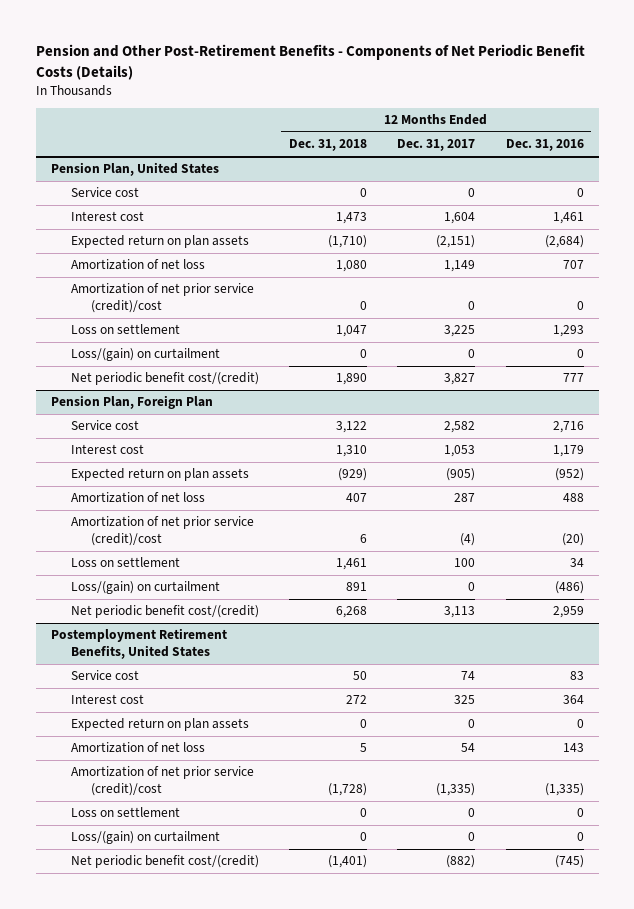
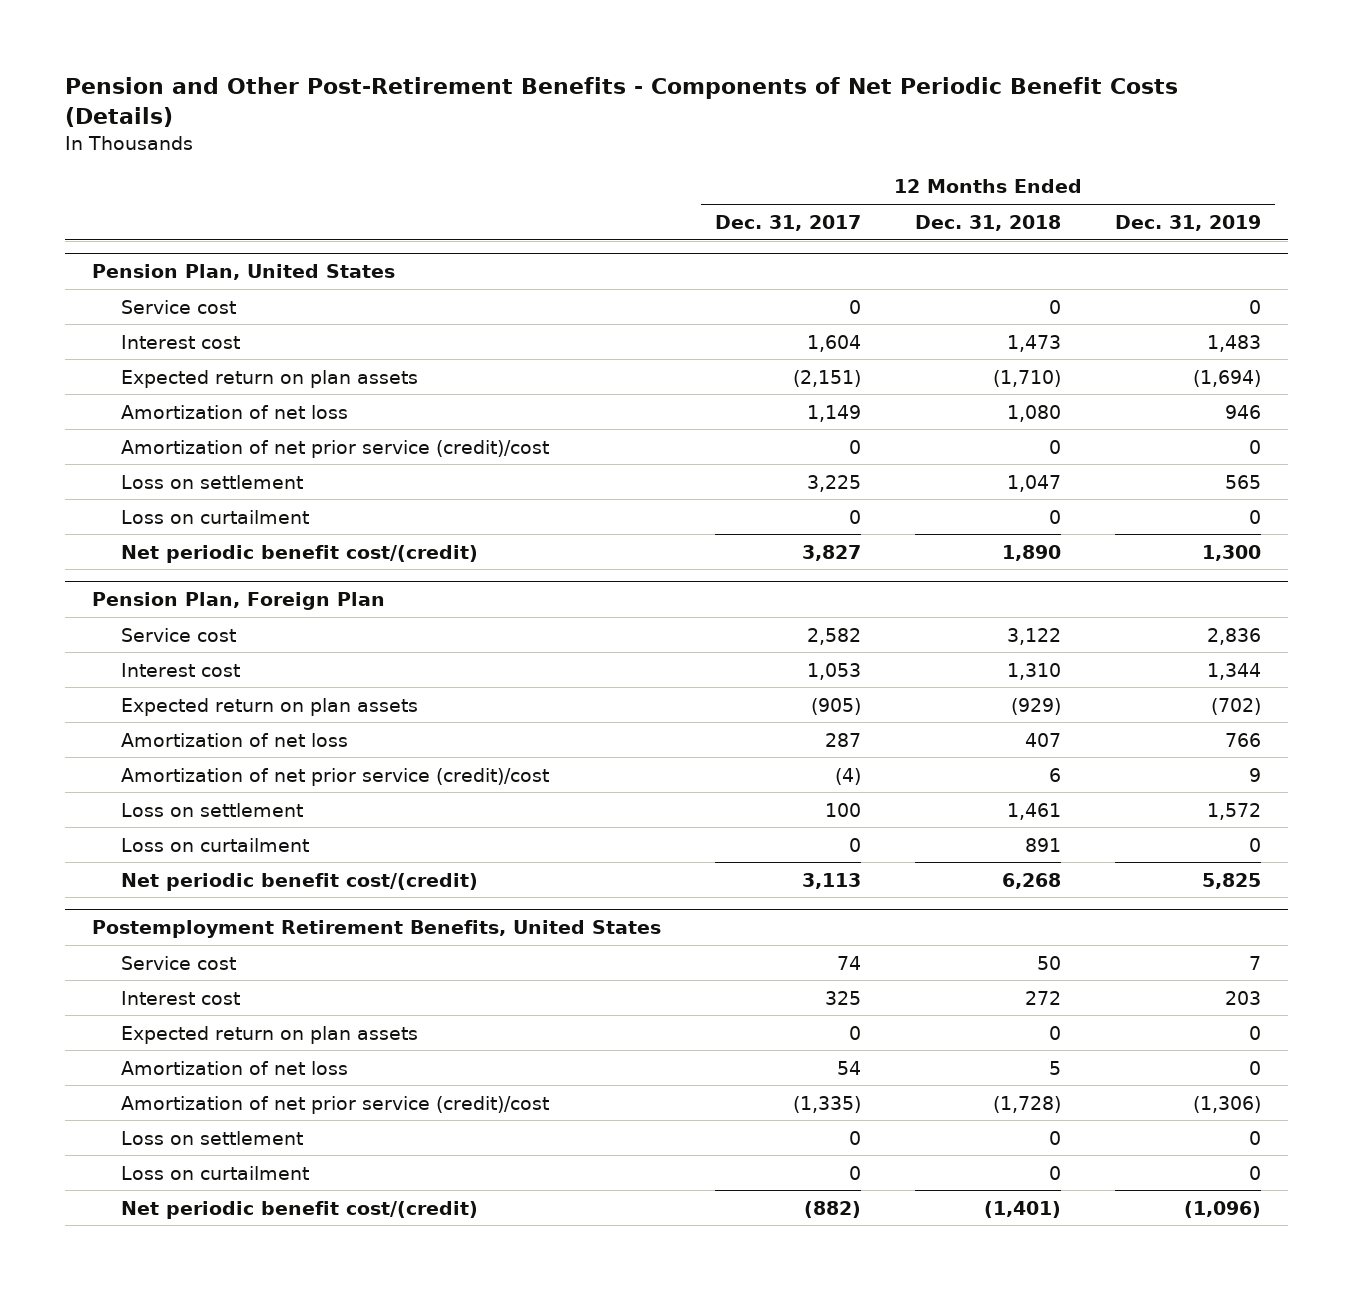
- | 12 Months Ended Dec. 31, 2018 | 12 Months Ended Dec. 31, 2017 | 12 Months Ended Dec. 31, 2016
+ | 12 Months Ended Dec. 31, 2017 | 12 Months Ended Dec. 31, 2018 | 12 Months Ended Dec. 31, 2019
@ Pension Plan, United States
- Loss/(gain) on curtailment | 0 | 0 | 0
+ Loss on curtailment | 0 | 0 | 0
@ Pension Plan, Foreign Plan
- Loss/(gain) on curtailment | 891 | 0 | (486)
+ Loss on curtailment | 0 | 891 | 0
@ Postemployment Retirement Benefits, United States
- Loss/(gain) on curtailment | 0 | 0 | 0
+ Loss on curtailment | 0 | 0 | 0

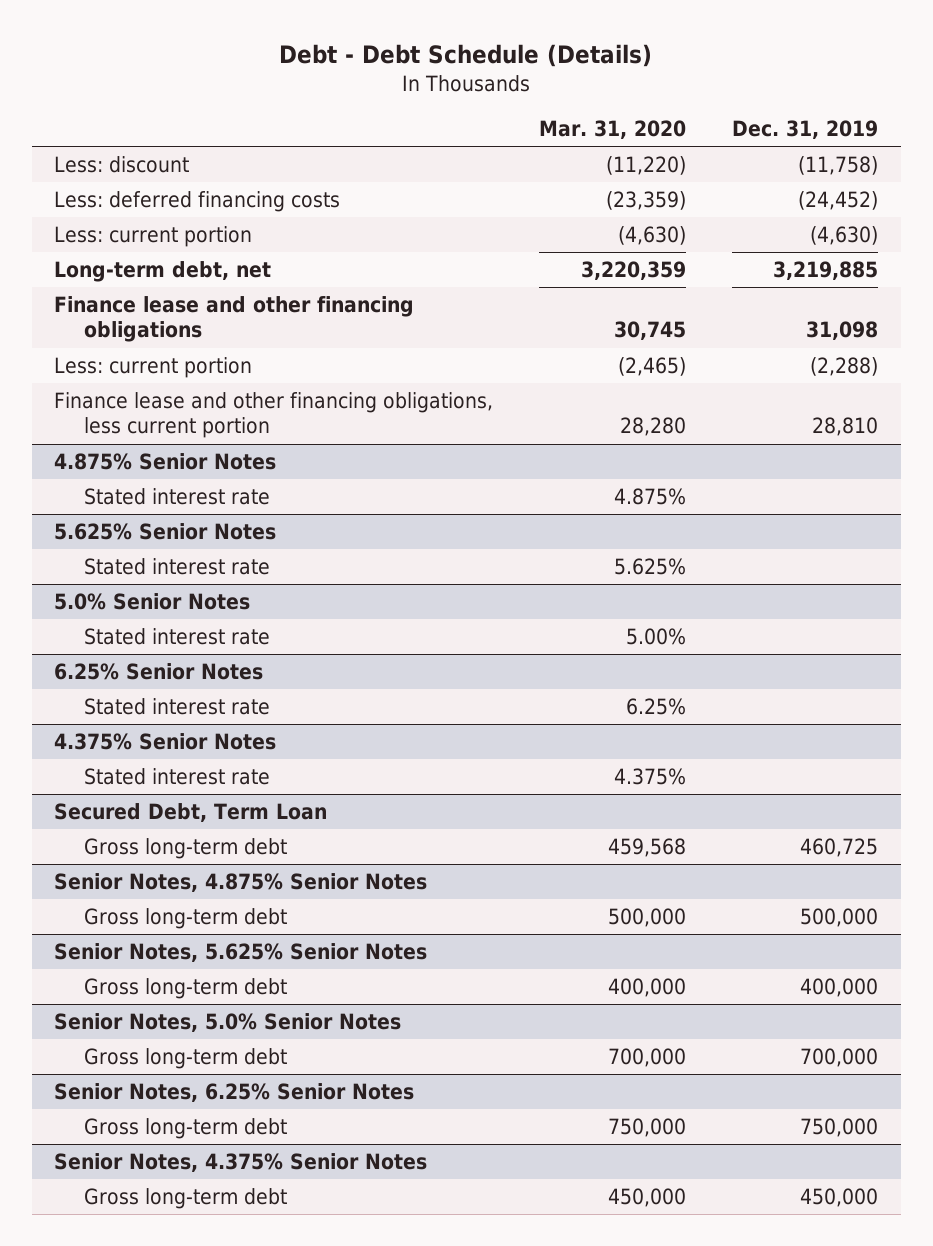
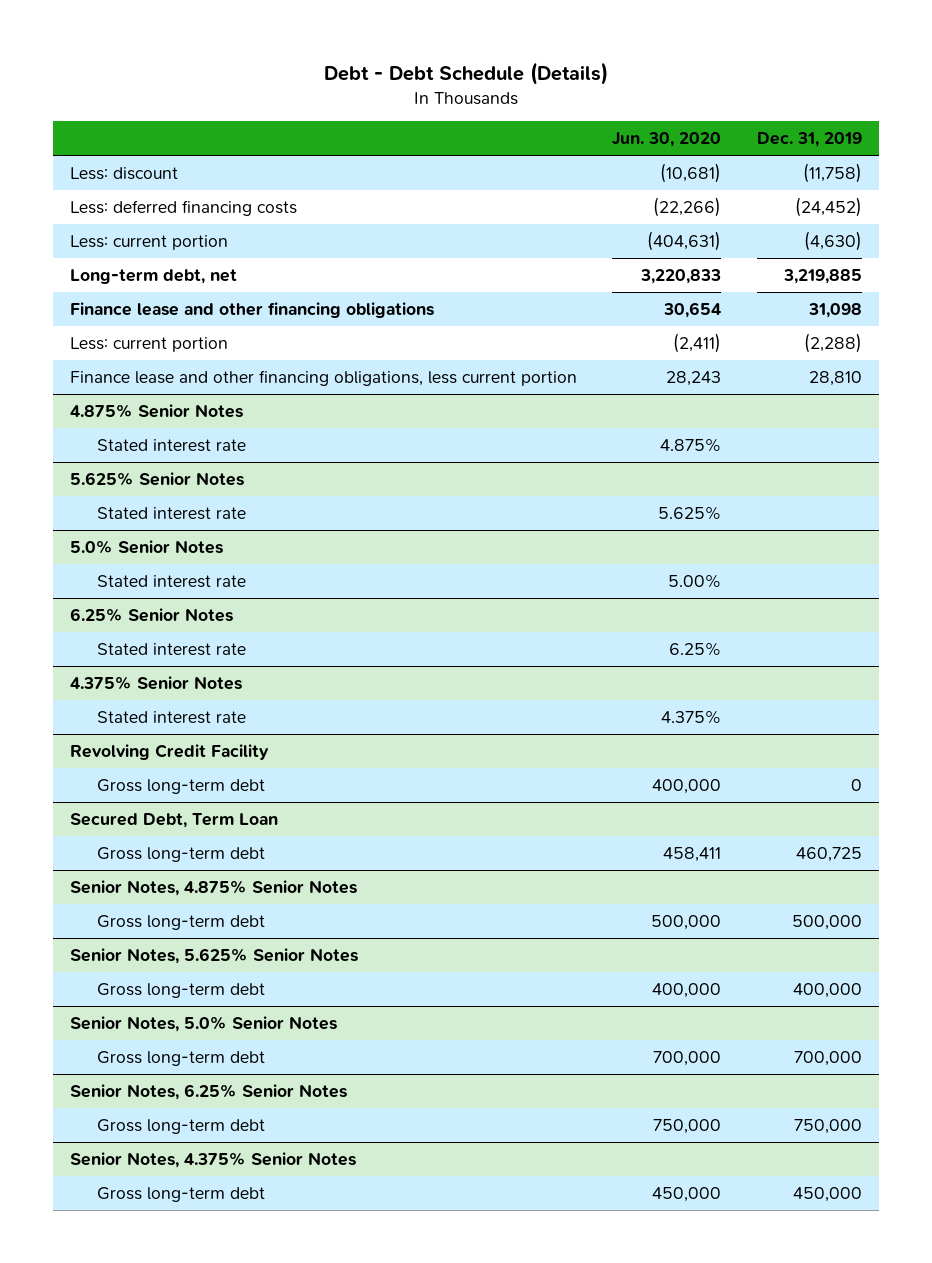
- | Mar. 31, 2020 | Dec. 31, 2019
+ | Jun. 30, 2020 | Dec. 31, 2019
+ Revolving Credit Facility
+ Gross long-term debt | 400,000 | 0

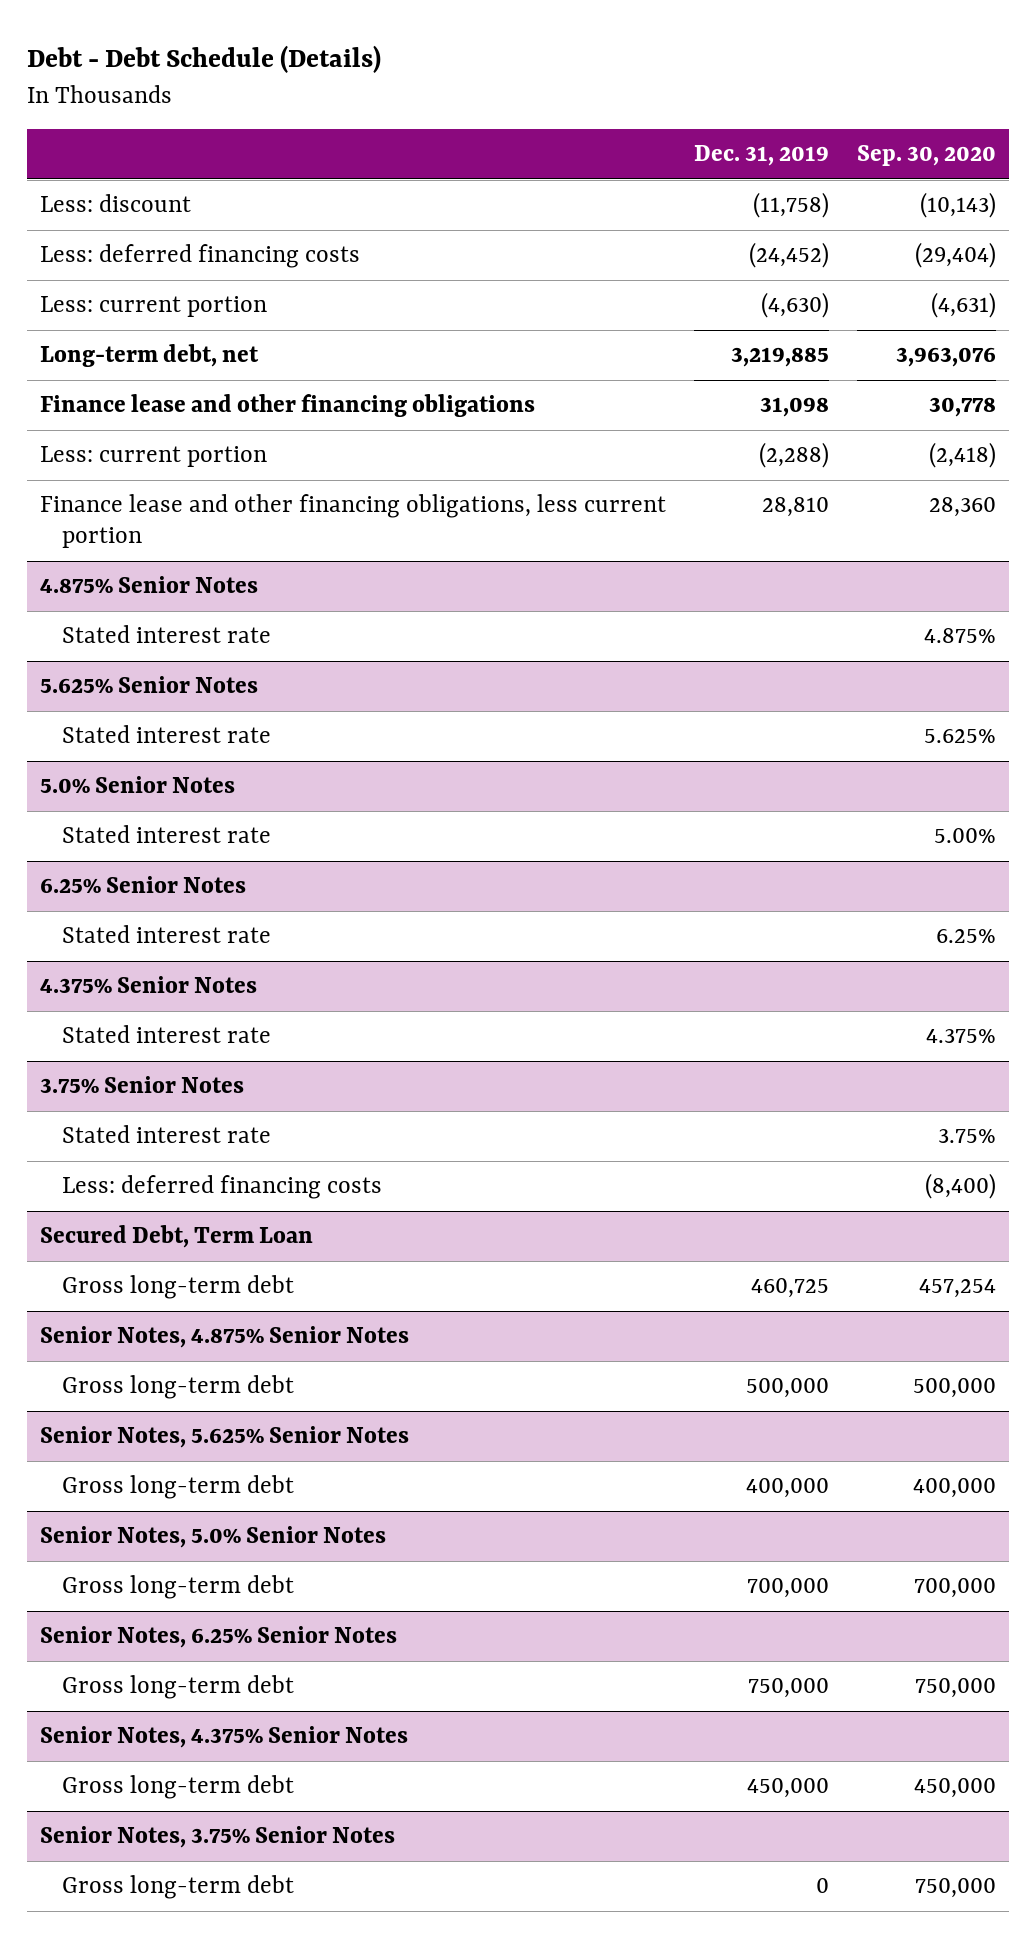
- | Jun. 30, 2020 | Dec. 31, 2019
+ | Dec. 31, 2019 | Sep. 30, 2020
- Revolving Credit Facility
- Gross long-term debt | 400,000 | 0
+ 3.75% Senior Notes
+ Stated interest rate | | 3.75%
+ Less: deferred financing costs | | (8,400)
+ Senior Notes, 3.75% Senior Notes
+ Gross long-term debt | 0 | 750,000

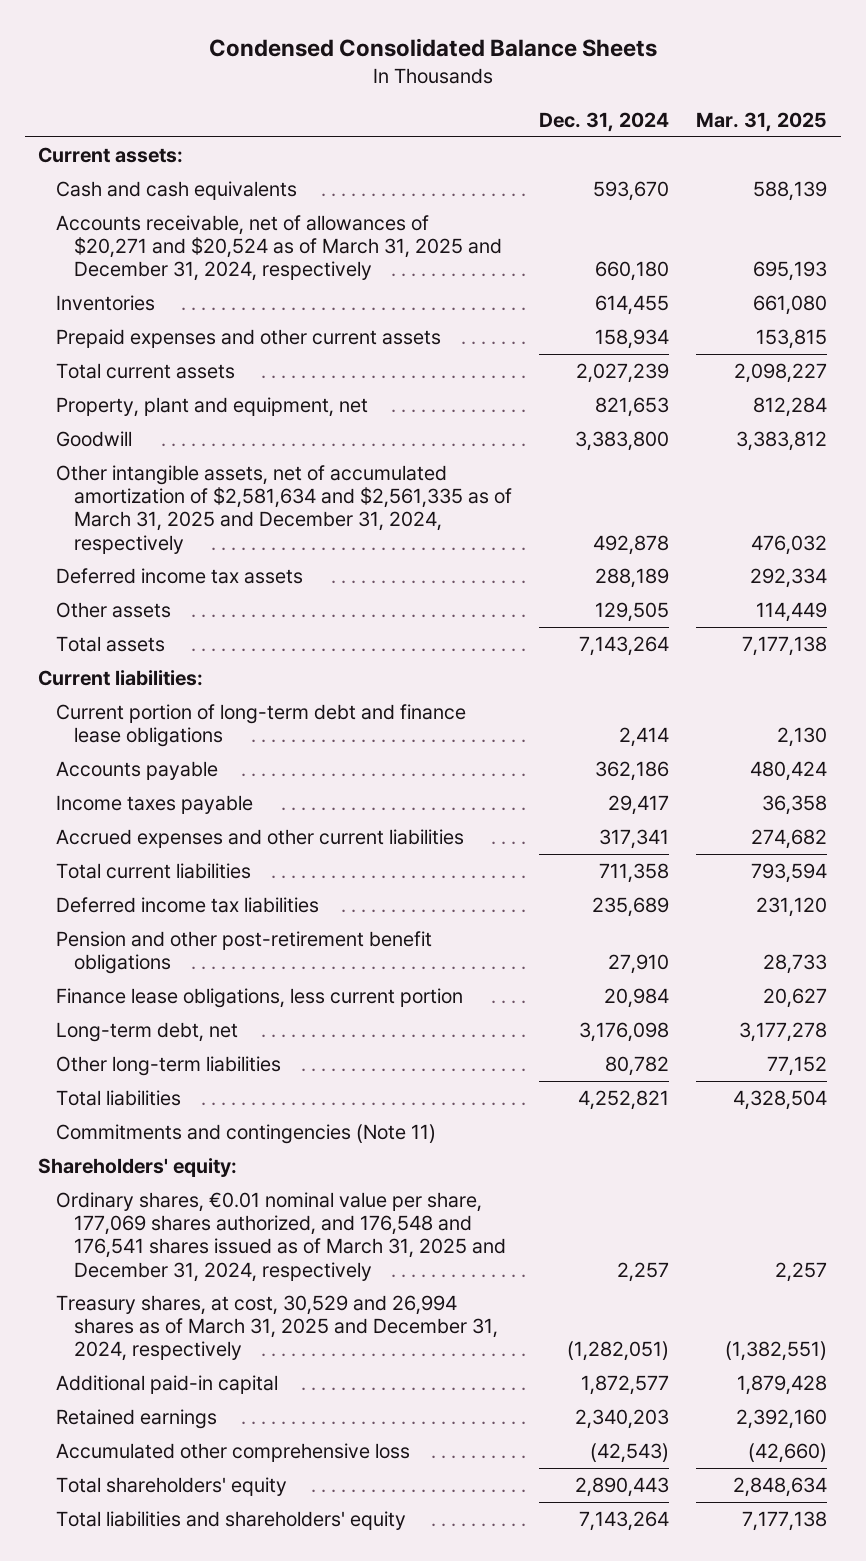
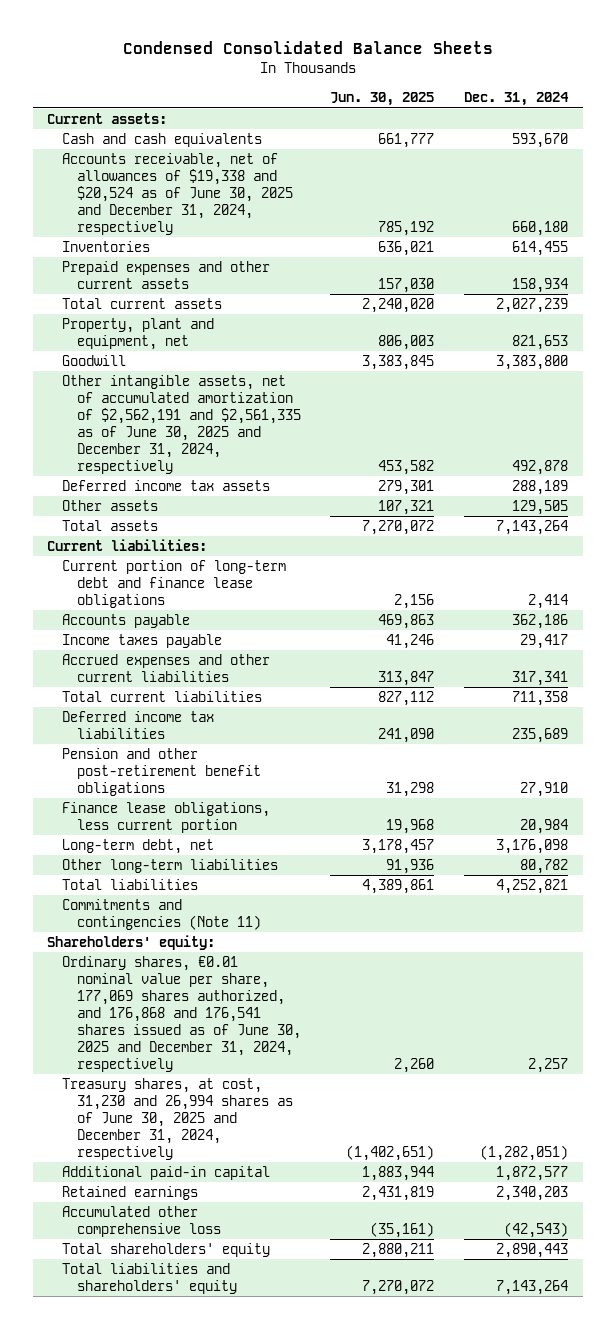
- | Dec. 31, 2024 | Mar. 31, 2025
+ | Jun. 30, 2025 | Dec. 31, 2024
- Accounts receivable, net of allowances of $20,271 and $20,524 as of March 31, 2025 and December 31, 2024, respectively | 660,180 | 695,193
+ Accounts receivable, net of allowances of $19,338 and $20,524 as of June 30, 2025 and December 31, 2024, respectively | 785,192 | 660,180
- Other intangible assets, net of accumulated amortization of $2,581,634 and $2,561,335 as of March 31, 2025 and December 31, 2024, respectively | 492,878 | 476,032
+ Other intangible assets, net of accumulated amortization of $2,562,191 and $2,561,335 as of June 30, 2025 and December 31, 2024, respectively | 453,582 | 492,878
- Ordinary shares, €0.01 nominal value per share, 177,069 shares authorized, and 176,548 and 176,541 shares issued as of March 31, 2025 and December 31, 2024, respectively | 2,257 | 2,257
- Treasury shares, at cost, 30,529 and 26,994 shares as of March 31, 2025 and December 31, 2024, respectively | (1,282,051) | (1,382,551)
+ Ordinary shares, €0.01 nominal value per share, 177,069 shares authorized, and 176,868 and 176,541 shares issued as of June 30, 2025 and December 31, 2024, respectively | 2,260 | 2,257
+ Treasury shares, at cost, 31,230 and 26,994 shares as of June 30, 2025 and December 31, 2024, respectively | (1,402,651) | (1,282,051)

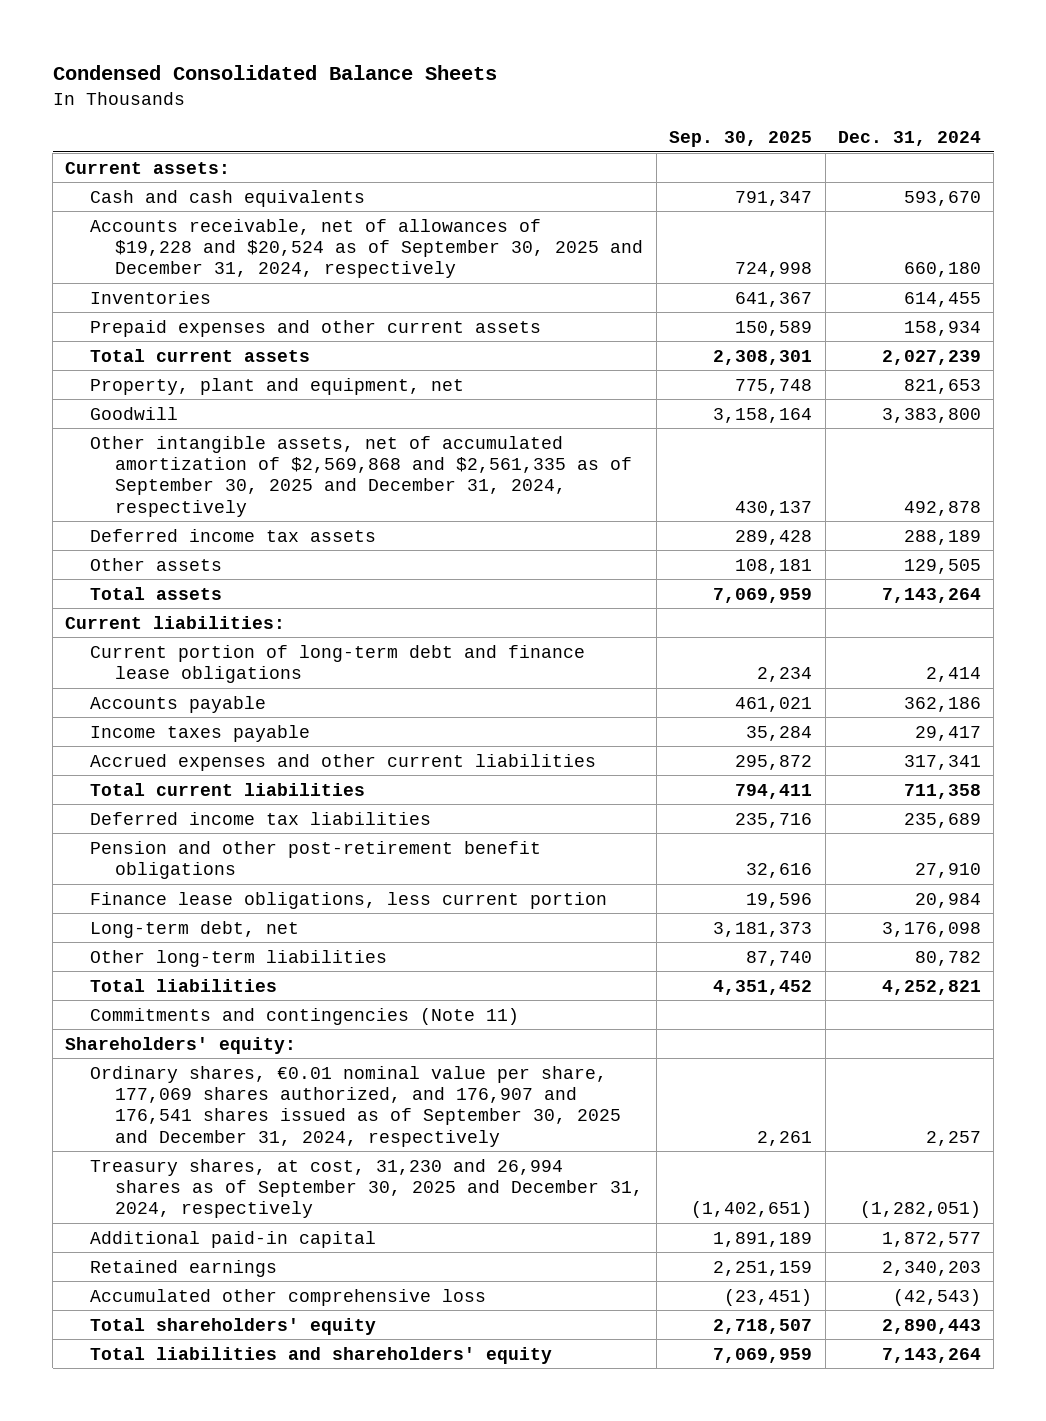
- | Jun. 30, 2025 | Dec. 31, 2024
+ | Sep. 30, 2025 | Dec. 31, 2024
- Accounts receivable, net of allowances of $19,338 and $20,524 as of June 30, 2025 and December 31, 2024, respectively | 785,192 | 660,180
+ Accounts receivable, net of allowances of $19,228 and $20,524 as of September 30, 2025 and December 31, 2024, respectively | 724,998 | 660,180
- Other intangible assets, net of accumulated amortization of $2,562,191 and $2,561,335 as of June 30, 2025 and December 31, 2024, respectively | 453,582 | 492,878
+ Other intangible assets, net of accumulated amortization of $2,569,868 and $2,561,335 as of September 30, 2025 and December 31, 2024, respectively | 430,137 | 492,878
- Ordinary shares, €0.01 nominal value per share, 177,069 shares authorized, and 176,868 and 176,541 shares issued as of June 30, 2025 and December 31, 2024, respectively | 2,260 | 2,257
- Treasury shares, at cost, 31,230 and 26,994 shares as of June 30, 2025 and December 31, 2024, respectively | (1,402,651) | (1,282,051)
+ Ordinary shares, €0.01 nominal value per share, 177,069 shares authorized, and 176,907 and 176,541 shares issued as of September 30, 2025 and December 31, 2024, respectively | 2,261 | 2,257
+ Treasury shares, at cost, 31,230 and 26,994 shares as of September 30, 2025 and December 31, 2024, respectively | (1,402,651) | (1,282,051)

